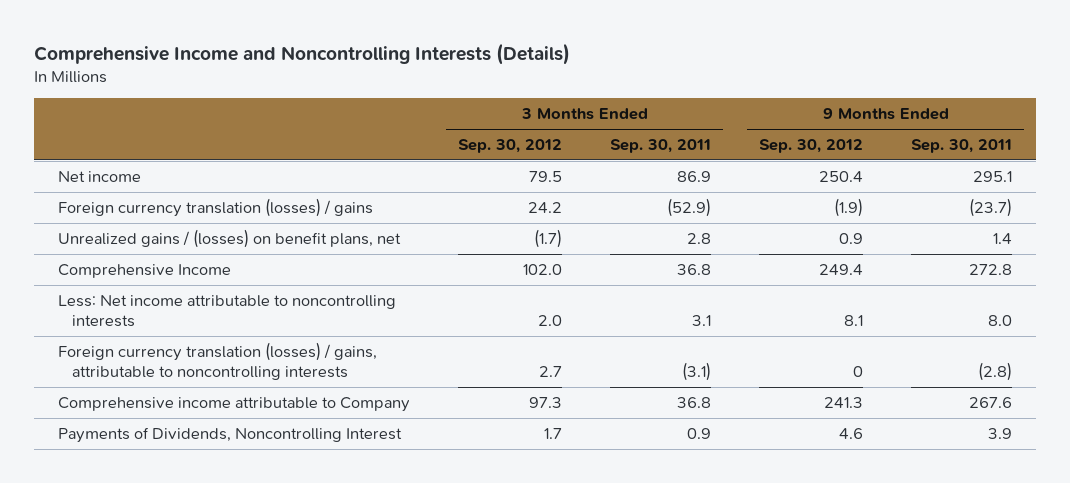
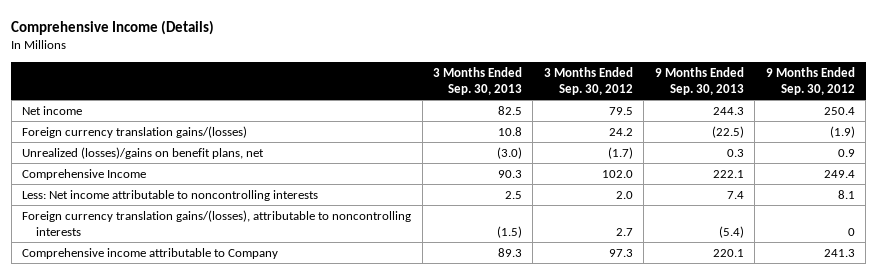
- Comprehensive Income and Noncontrolling Interests (Details)
+ Comprehensive Income (Details)
- | 3 Months Ended Sep. 30, 2012 | 3 Months Ended Sep. 30, 2011 | 9 Months Ended Sep. 30, 2012 | 9 Months Ended Sep. 30, 2011
+ | 3 Months Ended Sep. 30, 2013 | 3 Months Ended Sep. 30, 2012 | 9 Months Ended Sep. 30, 2013 | 9 Months Ended Sep. 30, 2012
- Foreign currency translation (losses) / gains | 24.2 | (52.9) | (1.9) | (23.7)
- Unrealized gains / (losses) on benefit plans, net | (1.7) | 2.8 | 0.9 | 1.4
+ Foreign currency translation gains/(losses) | 10.8 | 24.2 | (22.5) | (1.9)
+ Unrealized (losses)/gains on benefit plans, net | (3.0) | (1.7) | 0.3 | 0.9
- Foreign currency translation (losses) / gains, attributable to noncontrolling interests | 2.7 | (3.1) | 0 | (2.8)
+ Foreign currency translation gains/(losses), attributable to noncontrolling interests | (1.5) | 2.7 | (5.4) | 0
- Payments of Dividends, Noncontrolling Interest | 1.7 | 0.9 | 4.6 | 3.9

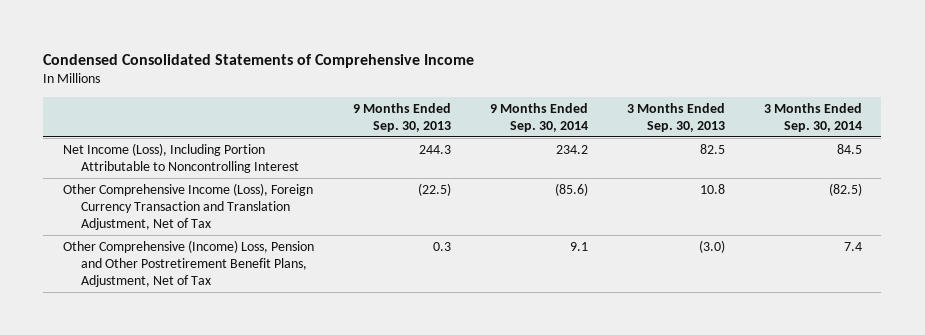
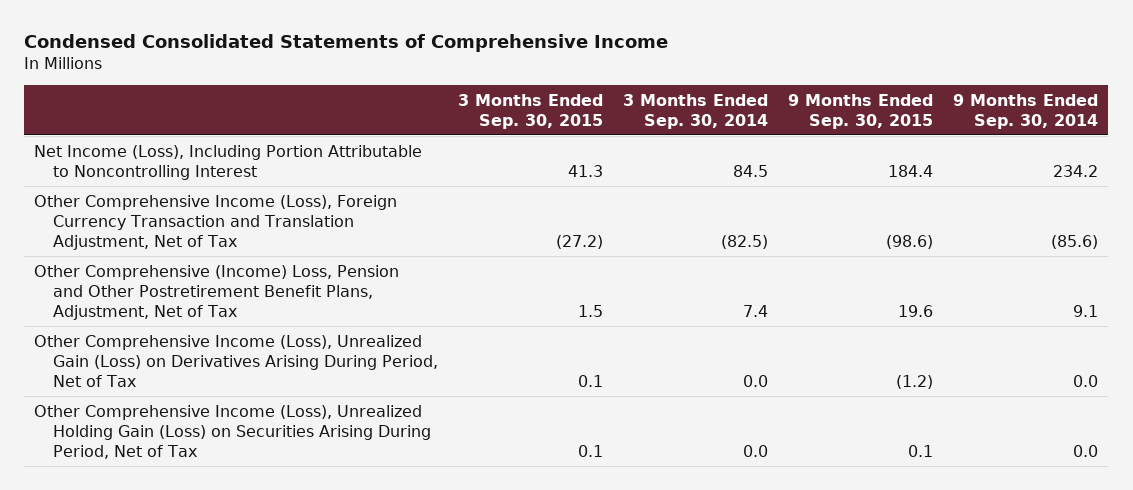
- | 9 Months Ended Sep. 30, 2013 | 9 Months Ended Sep. 30, 2014 | 3 Months Ended Sep. 30, 2013 | 3 Months Ended Sep. 30, 2014
+ | 3 Months Ended Sep. 30, 2015 | 3 Months Ended Sep. 30, 2014 | 9 Months Ended Sep. 30, 2015 | 9 Months Ended Sep. 30, 2014
+ Other Comprehensive Income (Loss), Unrealized Gain (Loss) on Derivatives Arising During Period, Net of Tax | 0.1 | 0.0 | (1.2) | 0.0
+ Other Comprehensive Income (Loss), Unrealized Holding Gain (Loss) on Securities Arising During Period, Net of Tax | 0.1 | 0.0 | 0.1 | 0.0

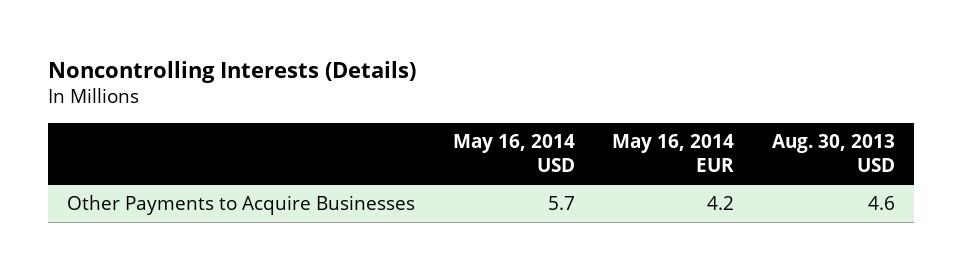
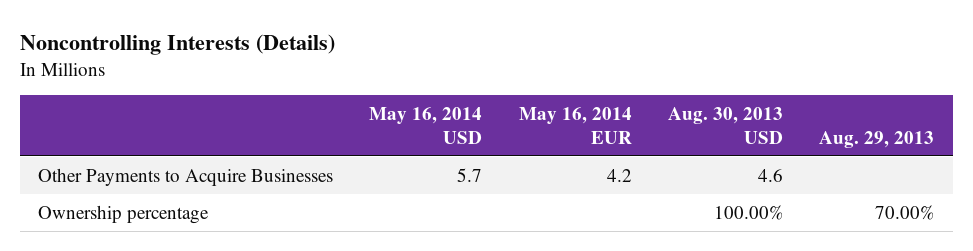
- | May 16, 2014 USD | May 16, 2014 EUR | Aug. 30, 2013 USD
+ | May 16, 2014 USD | May 16, 2014 EUR | Aug. 30, 2013 USD | Aug. 29, 2013
+ Ownership percentage | | | 100.00% | 70.00%

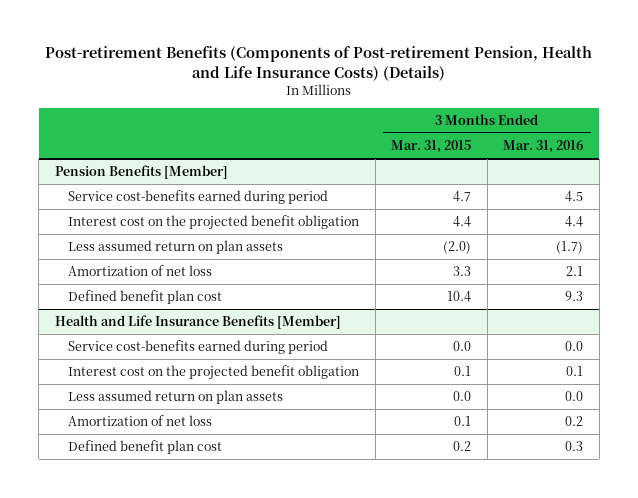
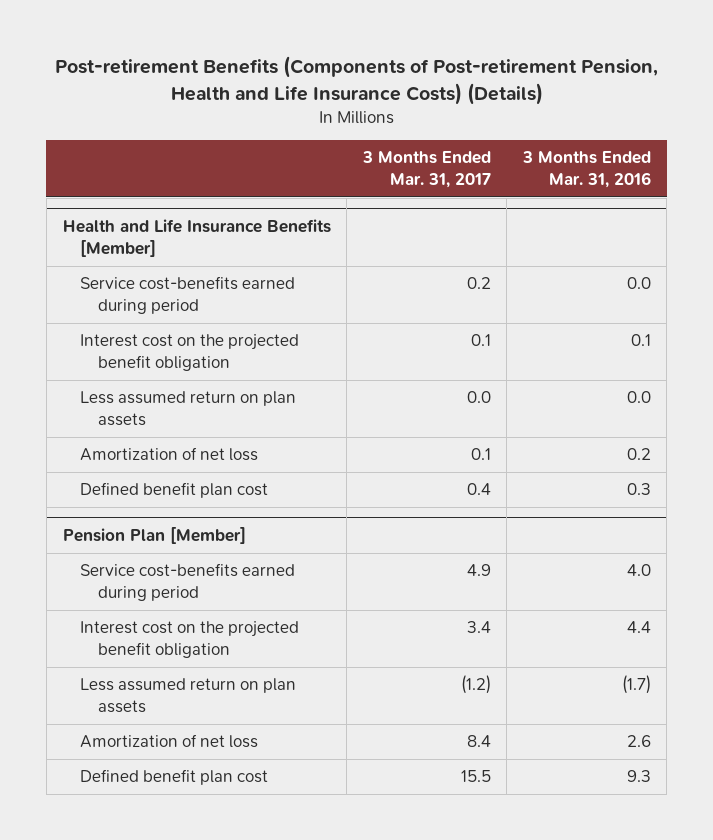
- | 3 Months Ended Mar. 31, 2015 | 3 Months Ended Mar. 31, 2016
+ | 3 Months Ended Mar. 31, 2017 | 3 Months Ended Mar. 31, 2016
- Pension Benefits [Member]
- Service cost-benefits earned during period | 4.7 | 4.5
- Interest cost on the projected benefit obligation | 4.4 | 4.4
- Less assumed return on plan assets | (2.0) | (1.7)
- Amortization of net loss | 3.3 | 2.1
- Defined benefit plan cost | 10.4 | 9.3
+ Pension Plan [Member]
+ Service cost-benefits earned during period | 4.9 | 4.0
+ Interest cost on the projected benefit obligation | 3.4 | 4.4
+ Less assumed return on plan assets | (1.2) | (1.7)
+ Amortization of net loss | 8.4 | 2.6
+ Defined benefit plan cost | 15.5 | 9.3

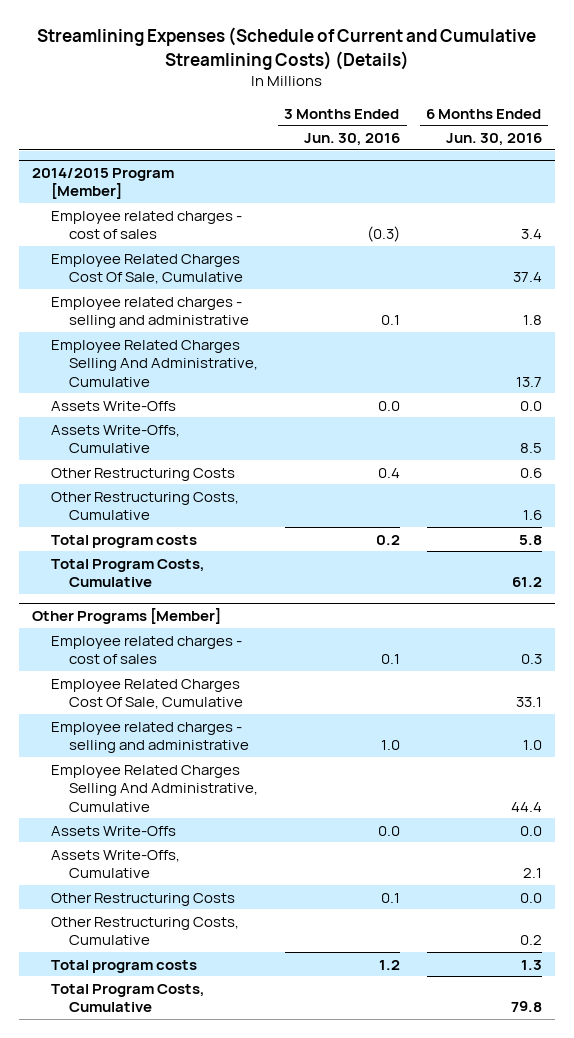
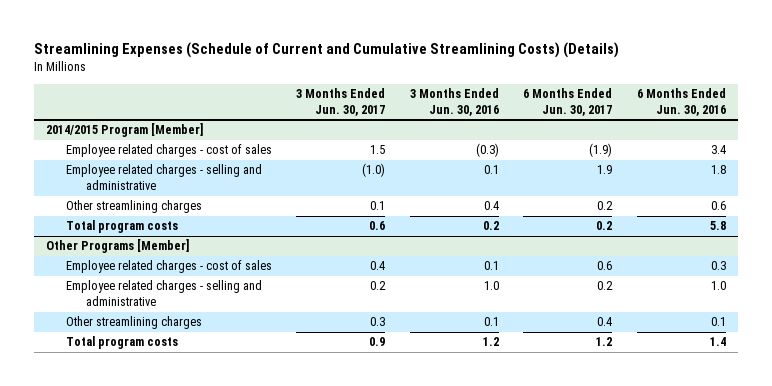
- | 3 Months Ended Jun. 30, 2016 | 6 Months Ended Jun. 30, 2016
+ | 3 Months Ended Jun. 30, 2017 | 3 Months Ended Jun. 30, 2016 | 6 Months Ended Jun. 30, 2017 | 6 Months Ended Jun. 30, 2016
@ 2014/2015 Program [Member]
- Employee Related Charges Cost Of Sale, Cumulative | | 37.4
- Employee Related Charges Selling And Administrative, Cumulative | | 13.7
- Assets Write-Offs | 0.0 | 0.0
- Assets Write-Offs, Cumulative | | 8.5
- Other Restructuring Costs | 0.4 | 0.6
- Other Restructuring Costs, Cumulative | | 1.6
+ Other streamlining charges | 0.1 | 0.4 | 0.2 | 0.6
- Total Program Costs, Cumulative | | 61.2
@ Other Programs [Member]
- Employee Related Charges Cost Of Sale, Cumulative | | 33.1
- Employee Related Charges Selling And Administrative, Cumulative | | 44.4
- Assets Write-Offs | 0.0 | 0.0
- Assets Write-Offs, Cumulative | | 2.1
- Other Restructuring Costs | 0.1 | 0.0
- Other Restructuring Costs, Cumulative | | 0.2
- Total program costs | 1.2 | 1.3
- Total Program Costs, Cumulative | | 79.8
+ Other streamlining charges | 0.3 | 0.1 | 0.4 | 0.1
+ Total program costs | 0.9 | 1.2 | 1.2 | 1.4

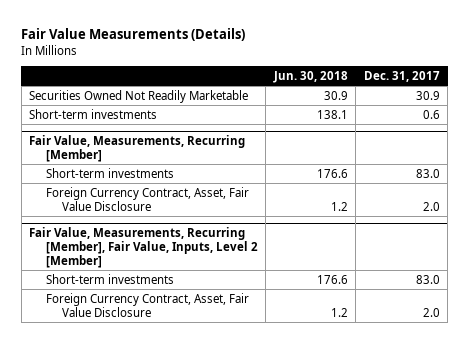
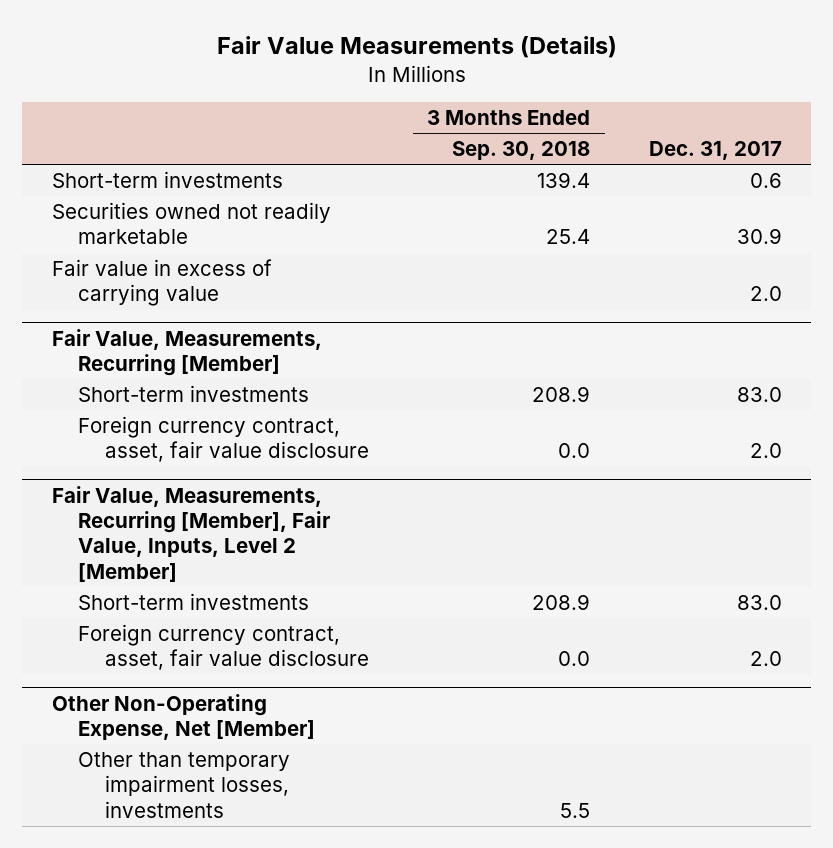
- | Jun. 30, 2018 | Dec. 31, 2017
+ | 3 Months Ended Sep. 30, 2018 | Dec. 31, 2017
- Securities Owned Not Readily Marketable | 30.9 | 30.9
+ Securities owned not readily marketable | 25.4 | 30.9
+ Fair value in excess of carrying value | | 2.0
@ Fair Value, Measurements, Recurring [Member]
- Foreign Currency Contract, Asset, Fair Value Disclosure | 1.2 | 2.0
+ Foreign currency contract, asset, fair value disclosure | 0.0 | 2.0
@ Fair Value, Measurements, Recurring [Member], Fair Value, Inputs, Level 2 [Member]
- Foreign Currency Contract, Asset, Fair Value Disclosure | 1.2 | 2.0
+ Foreign currency contract, asset, fair value disclosure | 0.0 | 2.0
+ Other Non-Operating Expense, Net [Member]
+ Other than temporary impairment losses, investments | 5.5 |

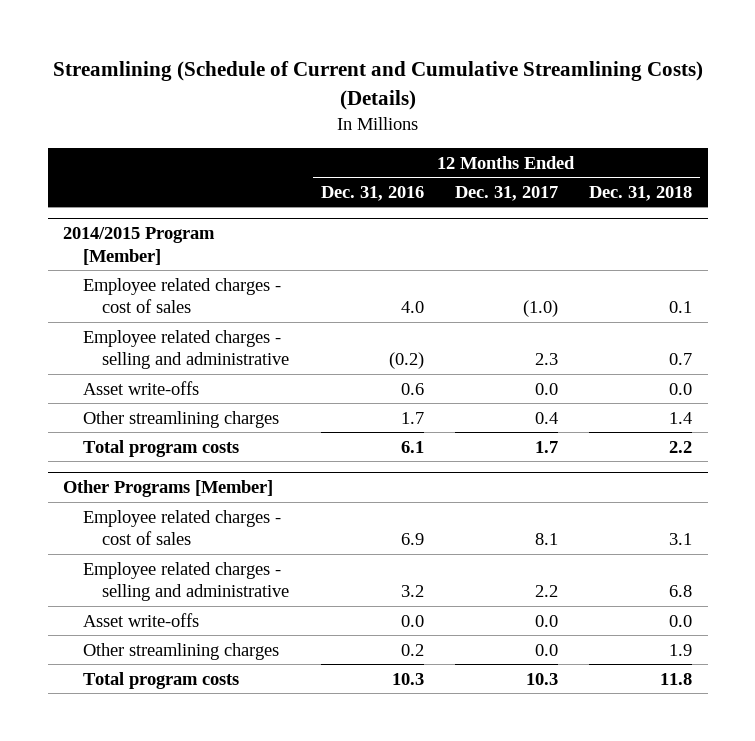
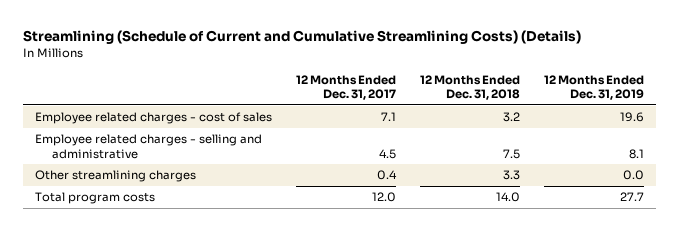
- | 12 Months Ended Dec. 31, 2016 | 12 Months Ended Dec. 31, 2017 | 12 Months Ended Dec. 31, 2018
+ | 12 Months Ended Dec. 31, 2017 | 12 Months Ended Dec. 31, 2018 | 12 Months Ended Dec. 31, 2019
- 2014/2015 Program [Member]
- Employee related charges - cost of sales | 4.0 | (1.0) | 0.1
- Employee related charges - selling and administrative | (0.2) | 2.3 | 0.7
- Asset write-offs | 0.6 | 0.0 | 0.0
- Other streamlining charges | 1.7 | 0.4 | 1.4
- Total program costs | 6.1 | 1.7 | 2.2
- Other Programs [Member]
- Employee related charges - cost of sales | 6.9 | 8.1 | 3.1
- Employee related charges - selling and administrative | 3.2 | 2.2 | 6.8
- Asset write-offs | 0.0 | 0.0 | 0.0
- Other streamlining charges | 0.2 | 0.0 | 1.9
- Total program costs | 10.3 | 10.3 | 11.8
+ Employee related charges - cost of sales | 7.1 | 3.2 | 19.6
+ Employee related charges - selling and administrative | 4.5 | 7.5 | 8.1
+ Other streamlining charges | 0.4 | 3.3 | 0.0
+ Total program costs | 12.0 | 14.0 | 27.7

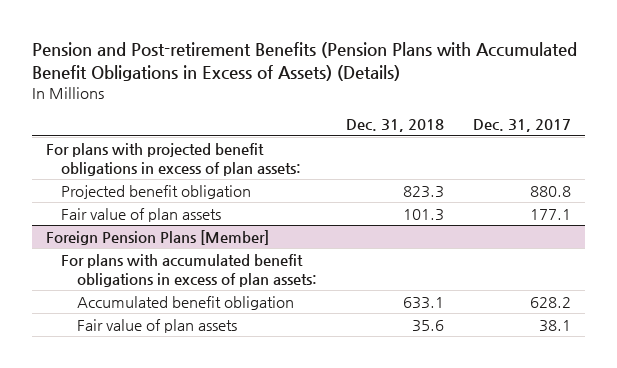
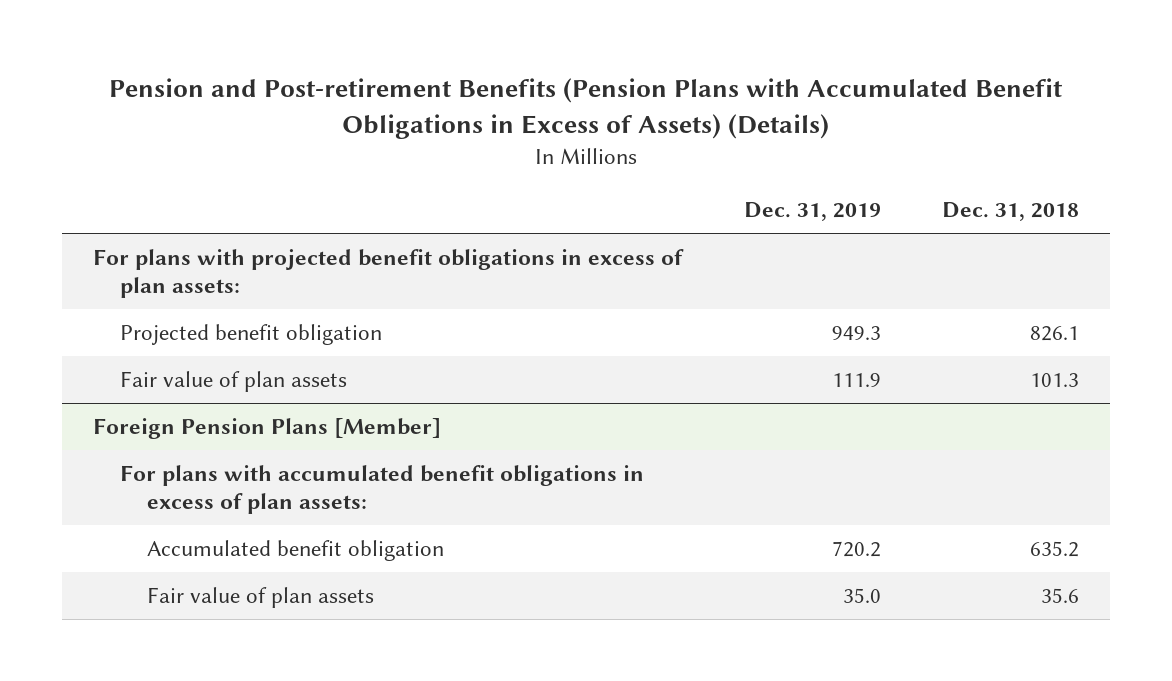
- | Dec. 31, 2018 | Dec. 31, 2017
+ | Dec. 31, 2019 | Dec. 31, 2018
- Projected benefit obligation | 823.3 | 880.8
+ Projected benefit obligation | 949.3 | 826.1
@ Foreign Pension Plans [Member]
- Accumulated benefit obligation | 633.1 | 628.2
+ Accumulated benefit obligation | 720.2 | 635.2

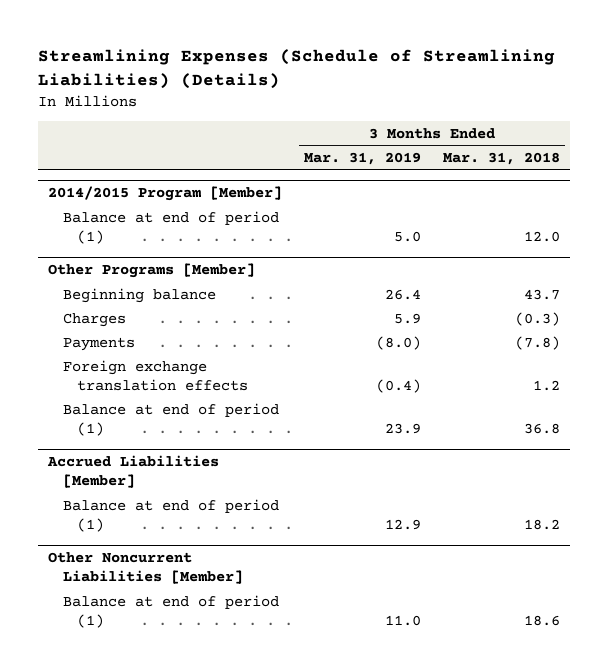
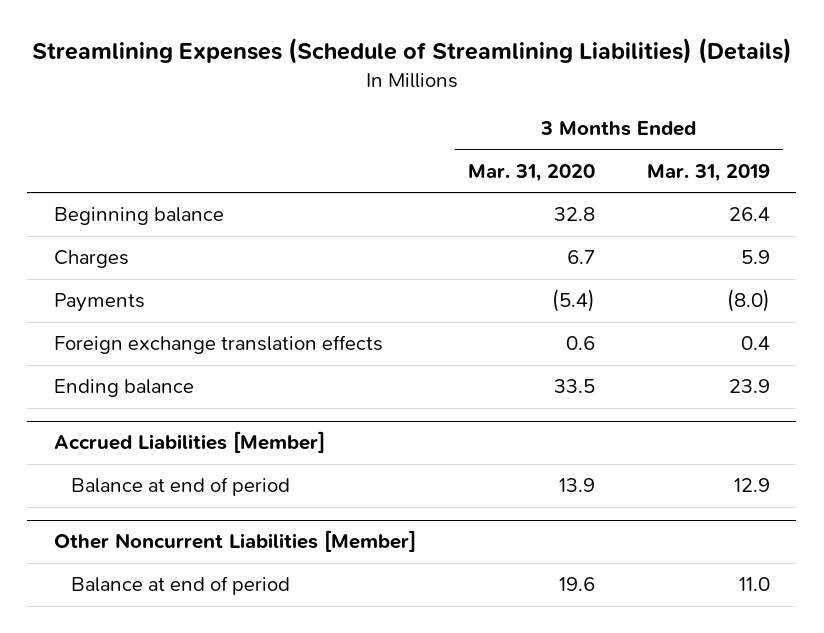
- | 3 Months Ended Mar. 31, 2019 | 3 Months Ended Mar. 31, 2018
+ | 3 Months Ended Mar. 31, 2020 | 3 Months Ended Mar. 31, 2019
- 2014/2015 Program [Member]
- Balance at end of period (1) | 5.0 | 12.0
- Other Programs [Member]
- Foreign exchange translation effects | (0.4) | 1.2
- Balance at end of period (1) | 23.9 | 36.8
+ Foreign exchange translation effects | 0.6 | 0.4
+ Ending balance | 33.5 | 23.9
@ Accrued Liabilities [Member]
- Balance at end of period (1) | 12.9 | 18.2
+ Balance at end of period | 13.9 | 12.9
@ Other Noncurrent Liabilities [Member]
- Balance at end of period (1) | 11.0 | 18.6
+ Balance at end of period | 19.6 | 11.0

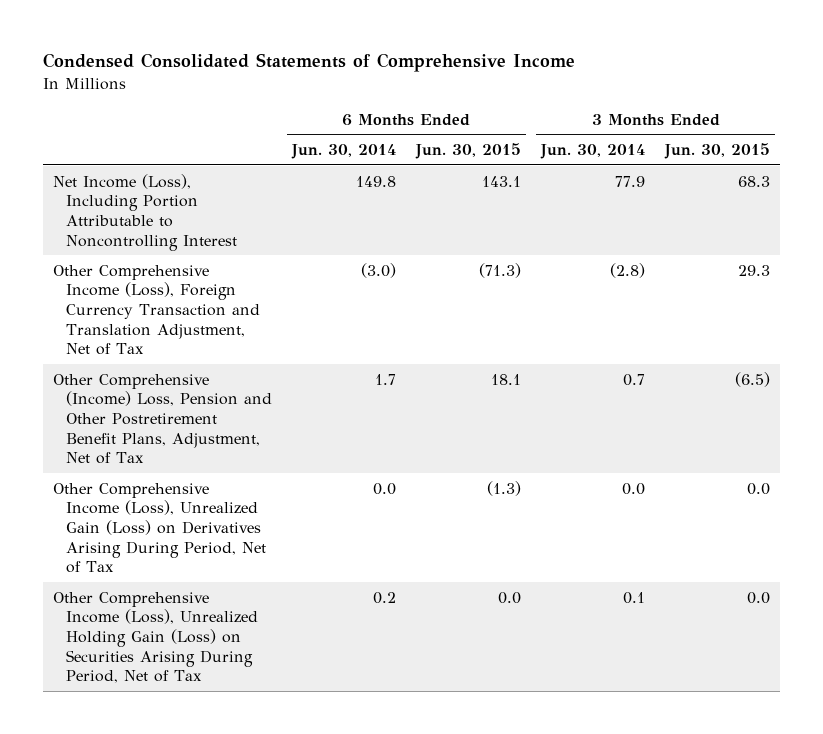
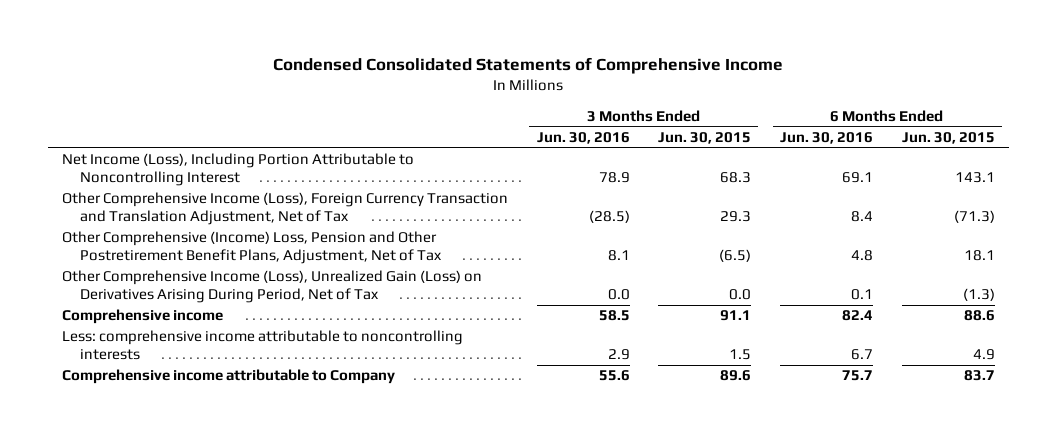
- | 6 Months Ended Jun. 30, 2014 | 6 Months Ended Jun. 30, 2015 | 3 Months Ended Jun. 30, 2014 | 3 Months Ended Jun. 30, 2015
+ | 3 Months Ended Jun. 30, 2016 | 3 Months Ended Jun. 30, 2015 | 6 Months Ended Jun. 30, 2016 | 6 Months Ended Jun. 30, 2015
- Other Comprehensive Income (Loss), Unrealized Holding Gain (Loss) on Securities Arising During Period, Net of Tax | 0.2 | 0.0 | 0.1 | 0.0
+ Comprehensive income | 58.5 | 91.1 | 82.4 | 88.6
+ Less: comprehensive income attributable to noncontrolling interests | 2.9 | 1.5 | 6.7 | 4.9
+ Comprehensive income attributable to Company | 55.6 | 89.6 | 75.7 | 83.7

